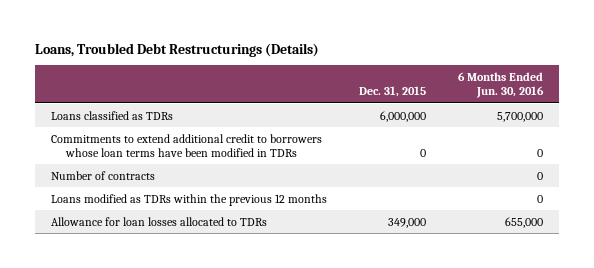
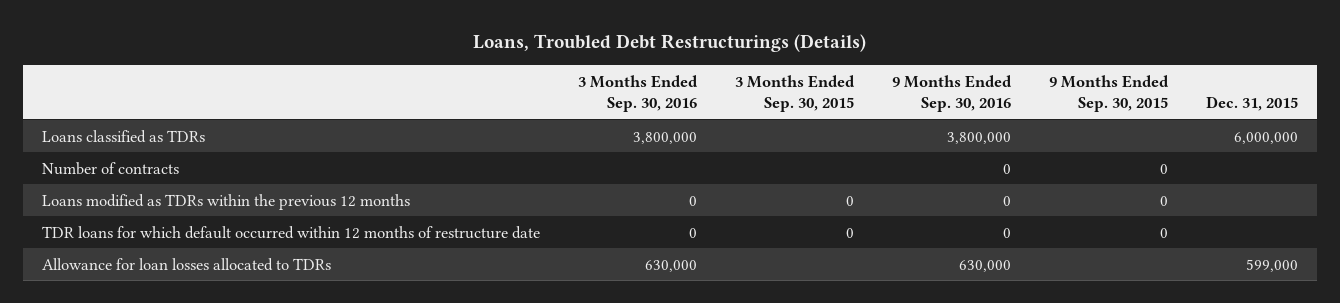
- | Dec. 31, 2015 | 6 Months Ended Jun. 30, 2016
+ | 3 Months Ended Sep. 30, 2016 | 3 Months Ended Sep. 30, 2015 | 9 Months Ended Sep. 30, 2016 | 9 Months Ended Sep. 30, 2015 | Dec. 31, 2015
- Commitments to extend additional credit to borrowers whose loan terms have been modified in TDRs | 0 | 0
- Allowance for loan losses allocated to TDRs | 349,000 | 655,000
+ TDR loans for which default occurred within 12 months of restructure date | 0 | 0 | 0 | 0 |
+ Allowance for loan losses allocated to TDRs | 630,000 | | 630,000 | | 599,000

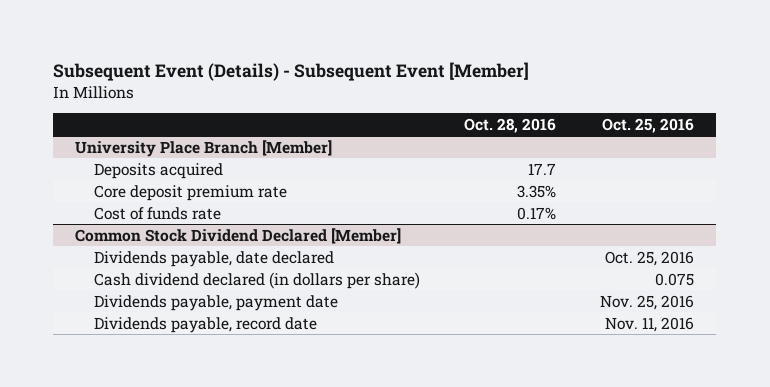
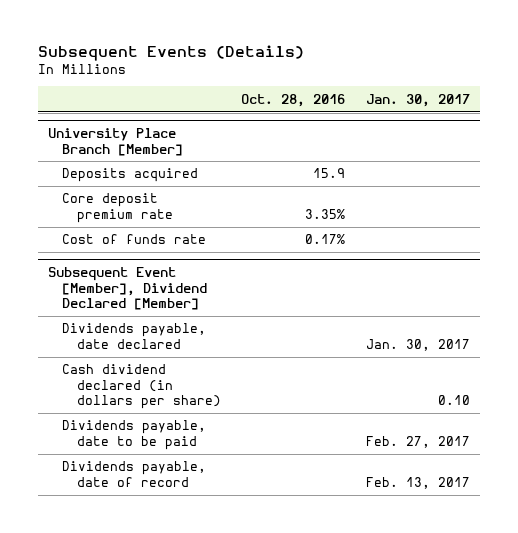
- Subsequent Event (Details) - Subsequent Event [Member]
+ Subsequent Events (Details)
- | Oct. 28, 2016 | Oct. 25, 2016
+ | Oct. 28, 2016 | Jan. 30, 2017
@ University Place Branch [Member]
- Deposits acquired | 17.7 |
+ Deposits acquired | 15.9 |
- Common Stock Dividend Declared [Member]
- Dividends payable, date declared | | Oct. 25, 2016
- Cash dividend declared (in dollars per share) | | 0.075
- Dividends payable, payment date | | Nov. 25, 2016
- Dividends payable, record date | | Nov. 11, 2016
+ Subsequent Event [Member], Dividend Declared [Member]
+ Dividends payable, date declared | | Jan. 30, 2017
+ Cash dividend declared (in dollars per share) | | 0.10
+ Dividends payable, date to be paid | | Feb. 27, 2017
+ Dividends payable, date of record | | Feb. 13, 2017

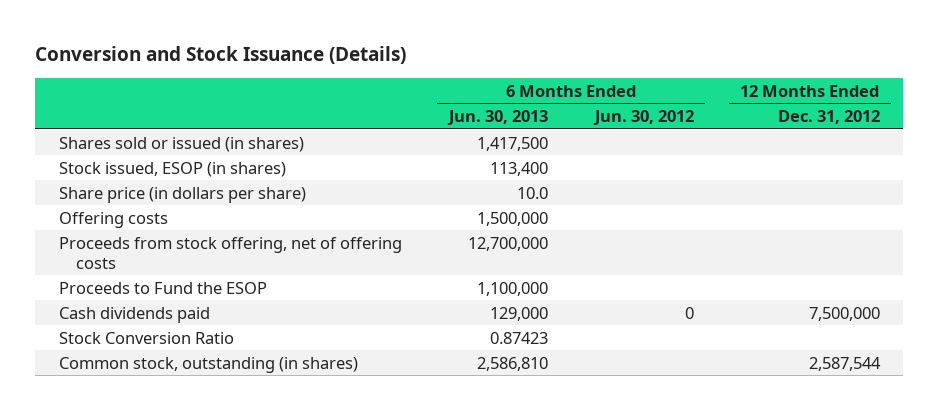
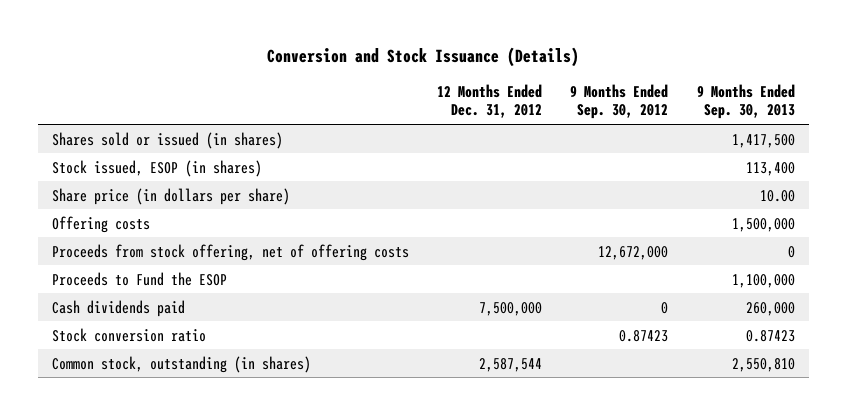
- | 6 Months Ended Jun. 30, 2013 | 6 Months Ended Jun. 30, 2012 | 12 Months Ended Dec. 31, 2012
+ | 12 Months Ended Dec. 31, 2012 | 9 Months Ended Sep. 30, 2012 | 9 Months Ended Sep. 30, 2013
- Stock Conversion Ratio | 0.87423 | |
+ Stock conversion ratio | | 0.87423 | 0.87423

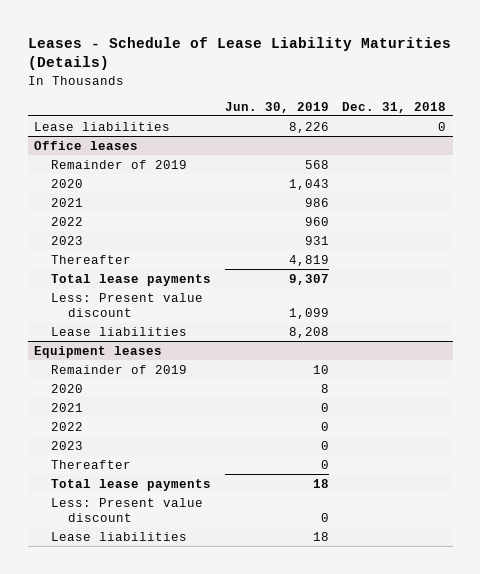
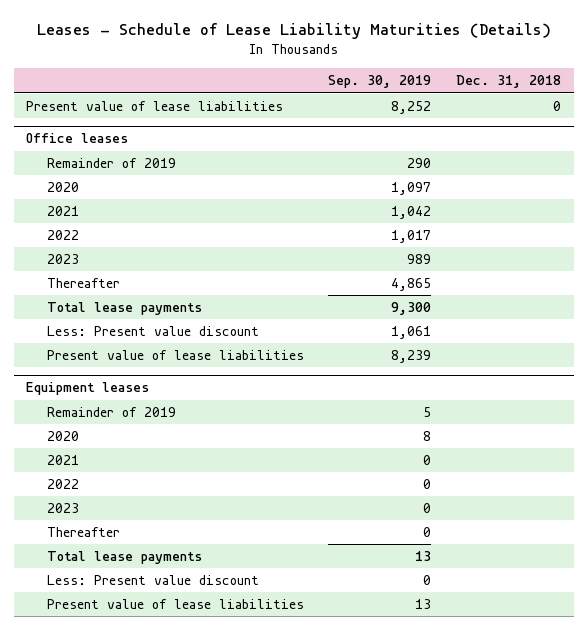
- | Jun. 30, 2019 | Dec. 31, 2018
+ | Sep. 30, 2019 | Dec. 31, 2018
- Lease liabilities | 8,226 | 0
+ Present value of lease liabilities | 8,252 | 0
@ Office leases
- Lease liabilities | 8,208 |
+ Present value of lease liabilities | 8,239 |
@ Equipment leases
- Lease liabilities | 18 |
+ Present value of lease liabilities | 13 |

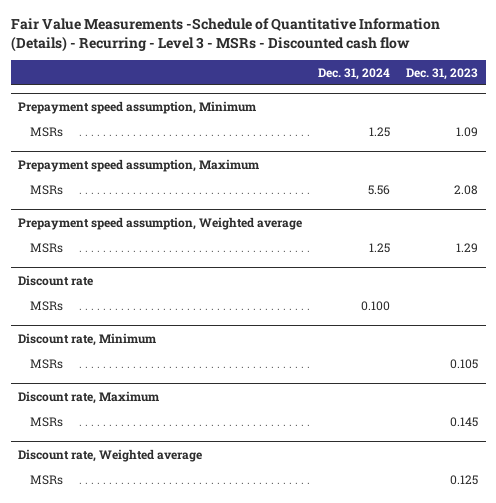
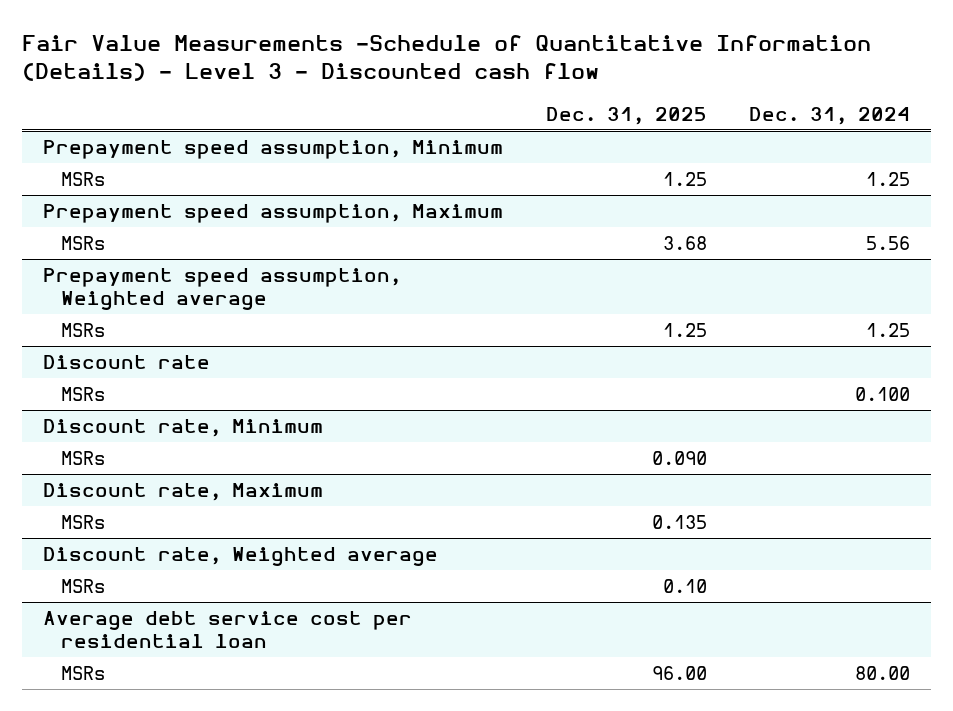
- Fair Value Measurements -Schedule of Quantitative Information (Details) - Recurring - Level 3 - MSRs - Discounted cash flow
+ Fair Value Measurements -Schedule of Quantitative Information (Details) - Level 3 - Discounted cash flow
- | Dec. 31, 2024 | Dec. 31, 2023
+ | Dec. 31, 2025 | Dec. 31, 2024
+ Average debt service cost per residential loan
+ MSRs | 96.00 | 80.00

